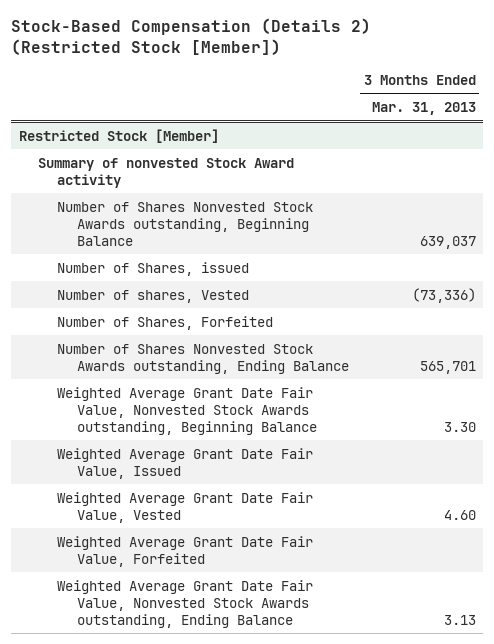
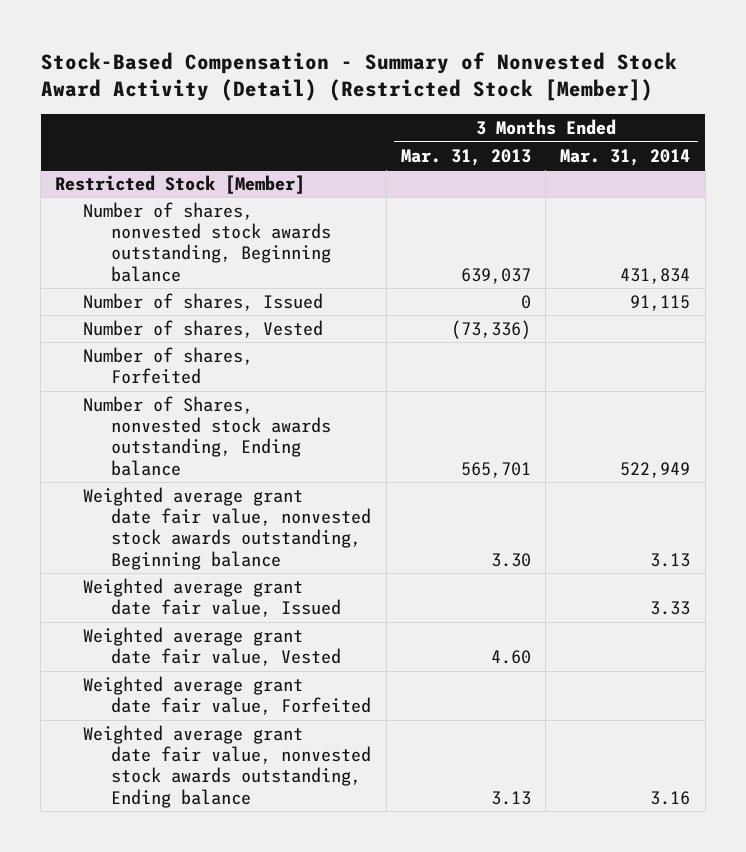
- Stock-Based Compensation (Details 2) (Restricted Stock [Member])
+ Stock-Based Compensation - Summary of Nonvested Stock Award Activity (Detail) (Restricted Stock [Member])
- | 3 Months Ended Mar. 31, 2013
+ | 3 Months Ended Mar. 31, 2013 | 3 Months Ended Mar. 31, 2014
@ Restricted Stock [Member]
- Summary of nonvested Stock Award activity
- Number of Shares Nonvested Stock Awards outstanding, Beginning Balance | 639,037
- Number of Shares, issued
+ Number of shares, nonvested stock awards outstanding, Beginning balance | 639,037 | 431,834
+ Number of shares, Issued | 0 | 91,115
- Number of Shares, Forfeited
- Number of Shares Nonvested Stock Awards outstanding, Ending Balance | 565,701
- Weighted Average Grant Date Fair Value, Nonvested Stock Awards outstanding, Beginning Balance | 3.30
- Weighted Average Grant Date Fair Value, Issued
- Weighted Average Grant Date Fair Value, Vested | 4.60
- Weighted Average Grant Date Fair Value, Forfeited
- Weighted Average Grant Date Fair Value, Nonvested Stock Awards outstanding, Ending Balance | 3.13
+ Number of shares, Forfeited
+ Number of Shares, nonvested stock awards outstanding, Ending balance | 565,701 | 522,949
+ Weighted average grant date fair value, nonvested stock awards outstanding, Beginning balance | 3.30 | 3.13
+ Weighted average grant date fair value, Issued | | 3.33
+ Weighted average grant date fair value, Vested | 4.60 |
+ Weighted average grant date fair value, Forfeited
+ Weighted average grant date fair value, nonvested stock awards outstanding, Ending balance | 3.13 | 3.16

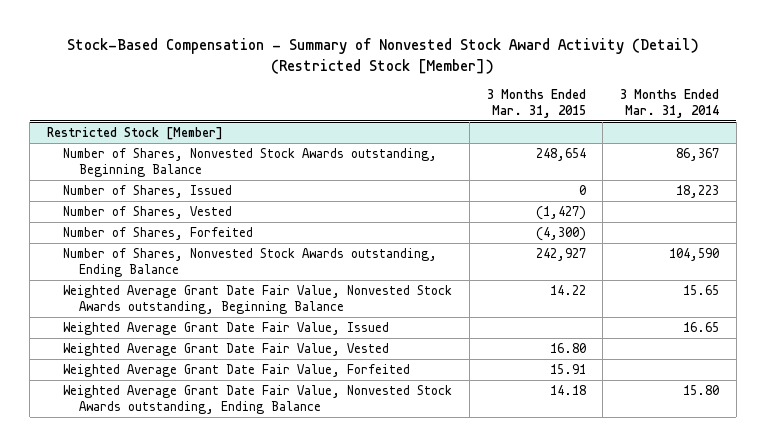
- | 3 Months Ended Mar. 31, 2013 | 3 Months Ended Mar. 31, 2014
+ | 3 Months Ended Mar. 31, 2015 | 3 Months Ended Mar. 31, 2014
@ Restricted Stock [Member]
- Number of shares, nonvested stock awards outstanding, Beginning balance | 639,037 | 431,834
- Number of shares, Issued | 0 | 91,115
- Number of shares, Vested | (73,336) |
- Number of shares, Forfeited
- Number of Shares, nonvested stock awards outstanding, Ending balance | 565,701 | 522,949
- Weighted average grant date fair value, nonvested stock awards outstanding, Beginning balance | 3.30 | 3.13
- Weighted average grant date fair value, Issued | | 3.33
- Weighted average grant date fair value, Vested | 4.60 |
- Weighted average grant date fair value, Forfeited
- Weighted average grant date fair value, nonvested stock awards outstanding, Ending balance | 3.13 | 3.16
+ Number of Shares, Nonvested Stock Awards outstanding, Beginning Balance | 248,654 | 86,367
+ Number of Shares, Issued | 0 | 18,223
+ Number of Shares, Vested | (1,427) |
+ Number of Shares, Forfeited | (4,300) |
+ Number of Shares, Nonvested Stock Awards outstanding, Ending Balance | 242,927 | 104,590
+ Weighted Average Grant Date Fair Value, Nonvested Stock Awards outstanding, Beginning Balance | 14.22 | 15.65
+ Weighted Average Grant Date Fair Value, Issued | | 16.65
+ Weighted Average Grant Date Fair Value, Vested | 16.80 |
+ Weighted Average Grant Date Fair Value, Forfeited | 15.91 |
+ Weighted Average Grant Date Fair Value, Nonvested Stock Awards outstanding, Ending Balance | 14.18 | 15.80

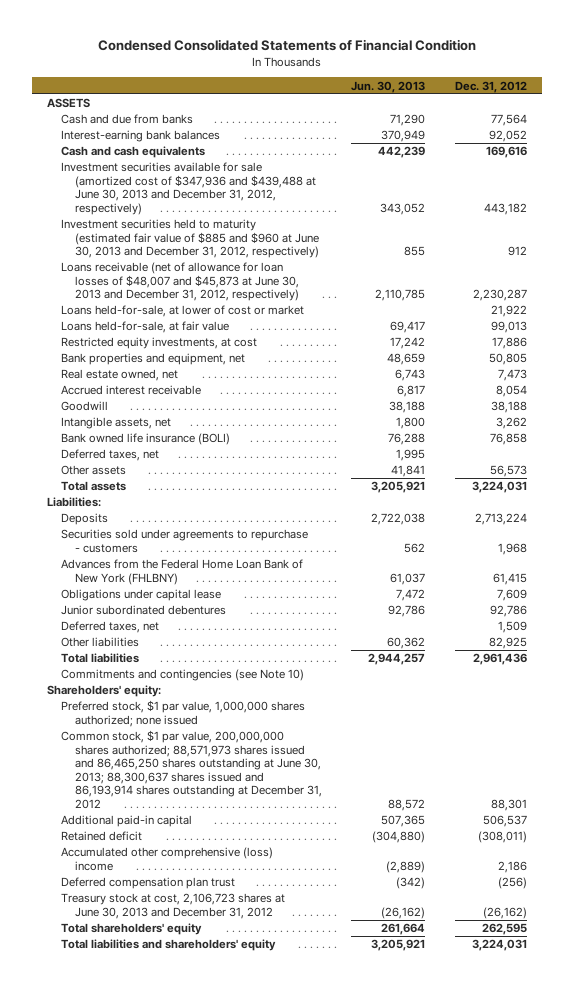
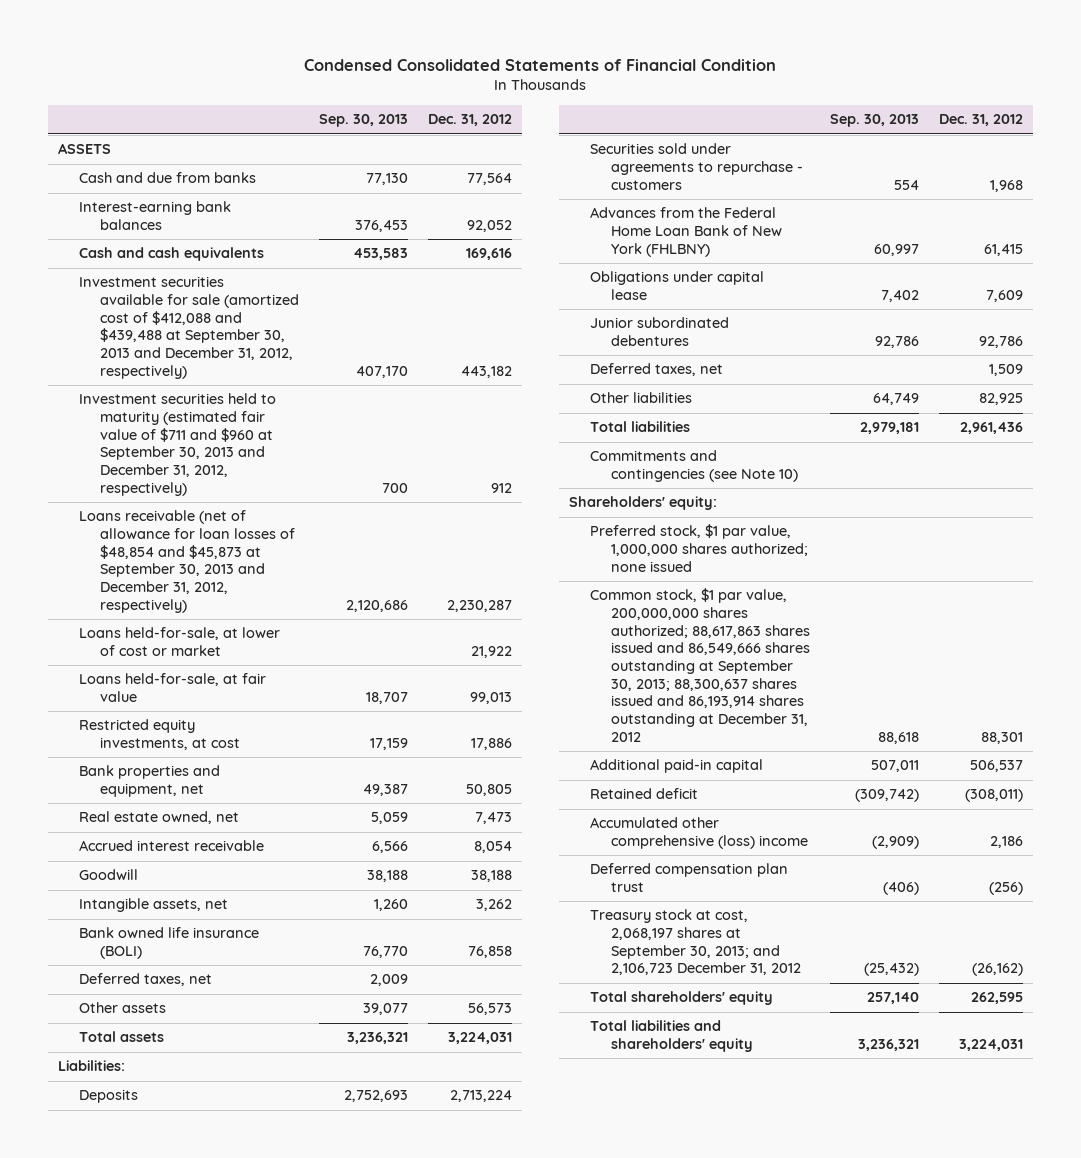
- | Jun. 30, 2013 | Dec. 31, 2012
+ | Sep. 30, 2013 | Dec. 31, 2012
- Investment securities available for sale (amortized cost of $347,936 and $439,488 at June 30, 2013 and December 31, 2012, respectively) | 343,052 | 443,182
- Investment securities held to maturity (estimated fair value of $885 and $960 at June 30, 2013 and December 31, 2012, respectively) | 855 | 912
- Loans receivable (net of allowance for loan losses of $48,007 and $45,873 at June 30, 2013 and December 31, 2012, respectively) | 2,110,785 | 2,230,287
+ Investment securities available for sale (amortized cost of $412,088 and $439,488 at September 30, 2013 and December 31, 2012, respectively) | 407,170 | 443,182
+ Investment securities held to maturity (estimated fair value of $711 and $960 at September 30, 2013 and December 31, 2012, respectively) | 700 | 912
+ Loans receivable (net of allowance for loan losses of $48,854 and $45,873 at September 30, 2013 and December 31, 2012, respectively) | 2,120,686 | 2,230,287
- Common stock, $1 par value, 200,000,000 shares authorized; 88,571,973 shares issued and 86,465,250 shares outstanding at June 30, 2013; 88,300,637 shares issued and 86,193,914 shares outstanding at December 31, 2012 | 88,572 | 88,301
+ Common stock, $1 par value, 200,000,000 shares authorized; 88,617,863 shares issued and 86,549,666 shares outstanding at September 30, 2013; 88,300,637 shares issued and 86,193,914 shares outstanding at December 31, 2012 | 88,618 | 88,301
- Treasury stock at cost, 2,106,723 shares at June 30, 2013 and December 31, 2012 | (26,162) | (26,162)
+ Treasury stock at cost, 2,068,197 shares at September 30, 2013; and 2,106,723 December 31, 2012 | (25,432) | (26,162)

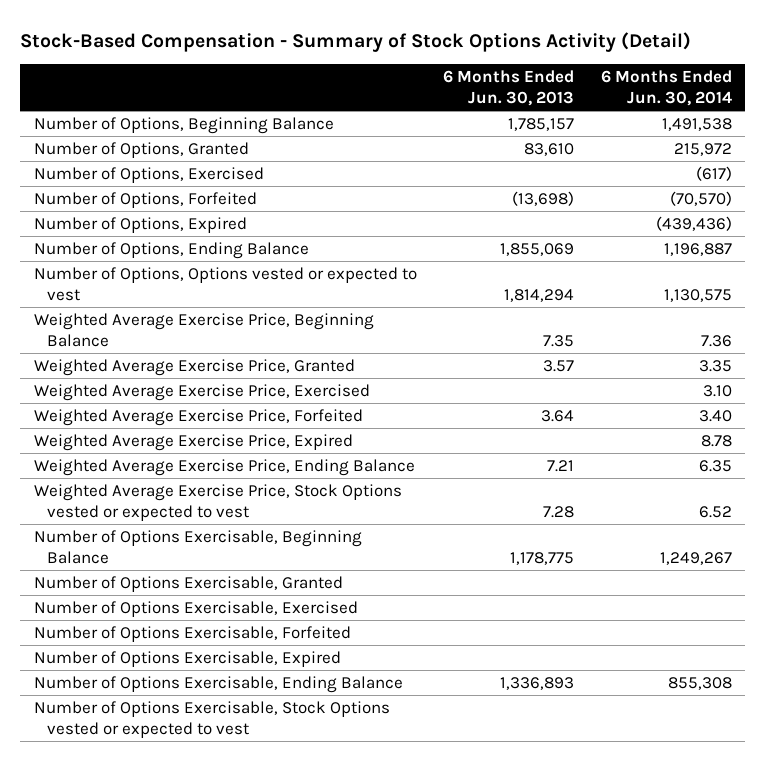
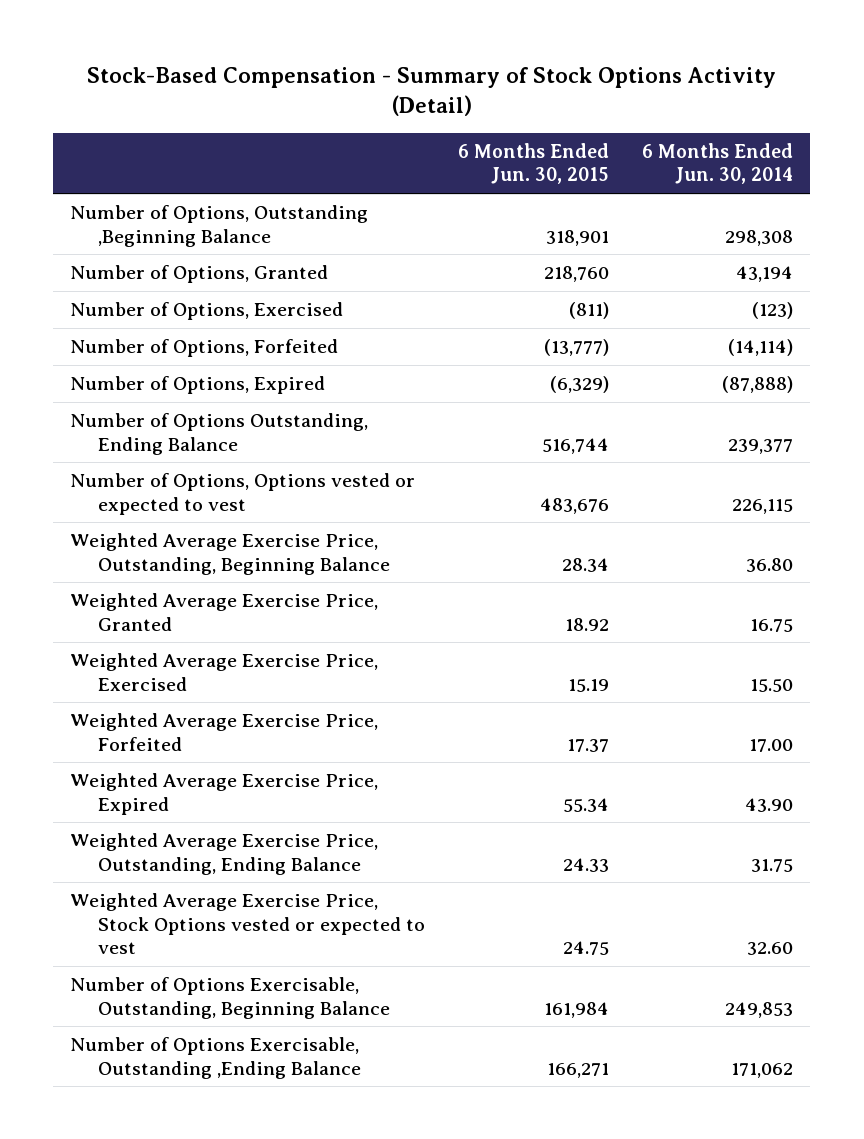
- | 6 Months Ended Jun. 30, 2013 | 6 Months Ended Jun. 30, 2014
+ | 6 Months Ended Jun. 30, 2015 | 6 Months Ended Jun. 30, 2014
- Number of Options, Beginning Balance | 1,785,157 | 1,491,538
- Number of Options, Granted | 83,610 | 215,972
- Number of Options, Exercised | | (617)
- Number of Options, Forfeited | (13,698) | (70,570)
- Number of Options, Expired | | (439,436)
- Number of Options, Ending Balance | 1,855,069 | 1,196,887
- Number of Options, Options vested or expected to vest | 1,814,294 | 1,130,575
- Weighted Average Exercise Price, Beginning Balance | 7.35 | 7.36
- Weighted Average Exercise Price, Granted | 3.57 | 3.35
- Weighted Average Exercise Price, Exercised | | 3.10
- Weighted Average Exercise Price, Forfeited | 3.64 | 3.40
- Weighted Average Exercise Price, Expired | | 8.78
- Weighted Average Exercise Price, Ending Balance | 7.21 | 6.35
- Weighted Average Exercise Price, Stock Options vested or expected to vest | 7.28 | 6.52
- Number of Options Exercisable, Beginning Balance | 1,178,775 | 1,249,267
- Number of Options Exercisable, Granted
- Number of Options Exercisable, Exercised
- Number of Options Exercisable, Forfeited
- Number of Options Exercisable, Expired
- Number of Options Exercisable, Ending Balance | 1,336,893 | 855,308
- Number of Options Exercisable, Stock Options vested or expected to vest
+ Number of Options, Outstanding ,Beginning Balance | 318,901 | 298,308
+ Number of Options, Granted | 218,760 | 43,194
+ Number of Options, Exercised | (811) | (123)
+ Number of Options, Forfeited | (13,777) | (14,114)
+ Number of Options, Expired | (6,329) | (87,888)
+ Number of Options Outstanding, Ending Balance | 516,744 | 239,377
+ Number of Options, Options vested or expected to vest | 483,676 | 226,115
+ Weighted Average Exercise Price, Outstanding, Beginning Balance | 28.34 | 36.80
+ Weighted Average Exercise Price, Granted | 18.92 | 16.75
+ Weighted Average Exercise Price, Exercised | 15.19 | 15.50
+ Weighted Average Exercise Price, Forfeited | 17.37 | 17.00
+ Weighted Average Exercise Price, Expired | 55.34 | 43.90
+ Weighted Average Exercise Price, Outstanding, Ending Balance | 24.33 | 31.75
+ Weighted Average Exercise Price, Stock Options vested or expected to vest | 24.75 | 32.60
+ Number of Options Exercisable, Outstanding, Beginning Balance | 161,984 | 249,853
+ Number of Options Exercisable, Outstanding ,Ending Balance | 166,271 | 171,062

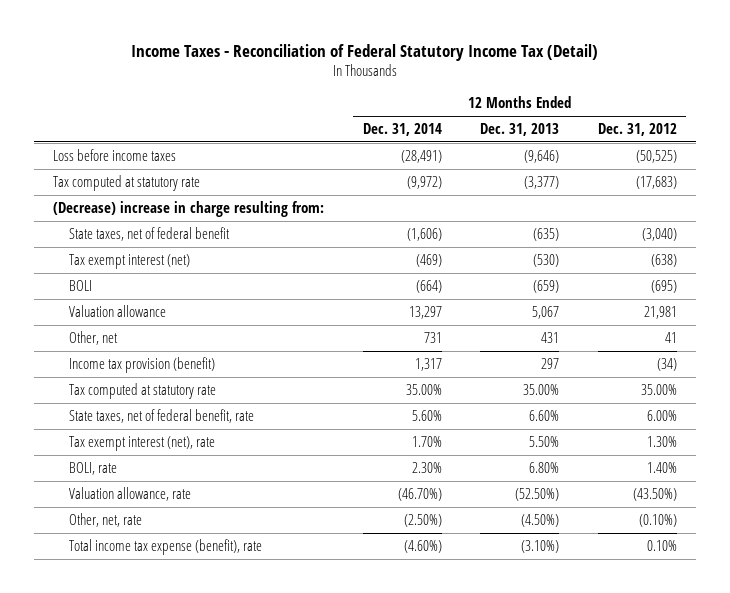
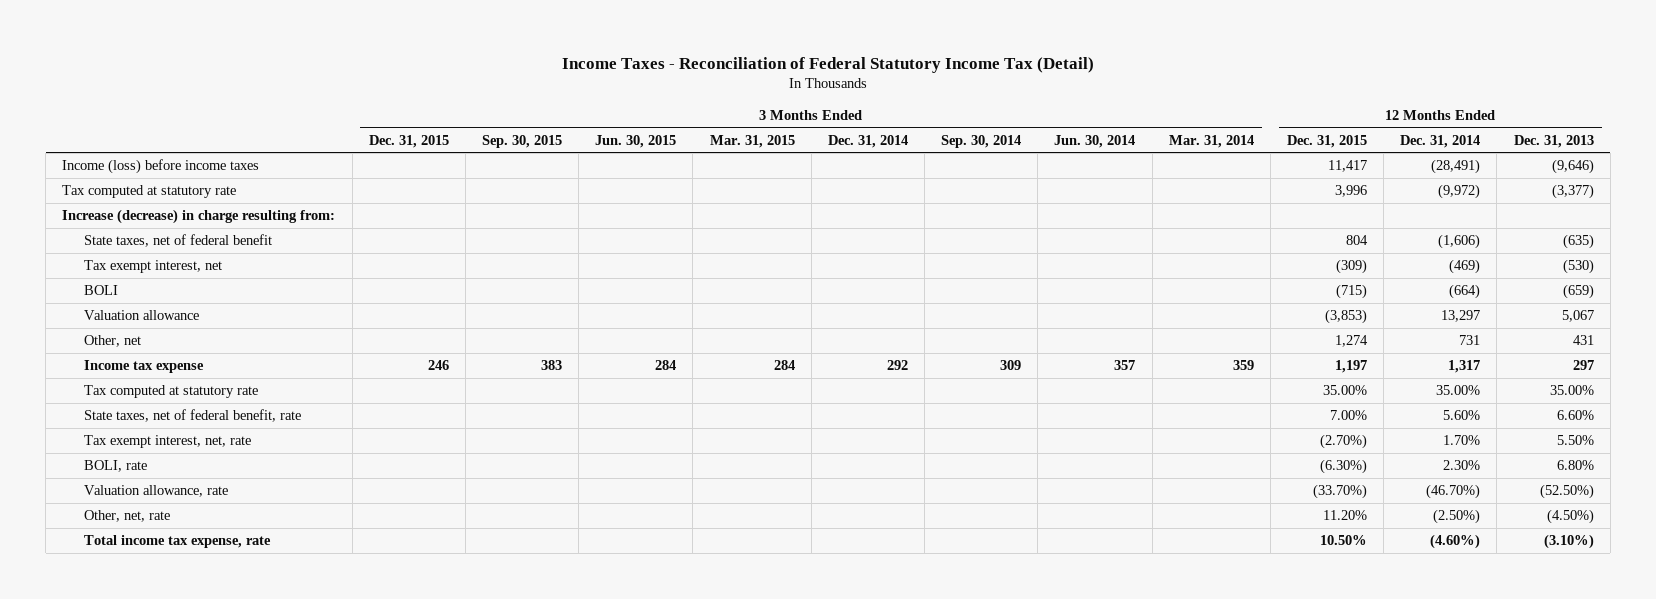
- | 12 Months Ended Dec. 31, 2014 | 12 Months Ended Dec. 31, 2013 | 12 Months Ended Dec. 31, 2012
+ | 3 Months Ended Dec. 31, 2015 | 3 Months Ended Sep. 30, 2015 | 3 Months Ended Jun. 30, 2015 | 3 Months Ended Mar. 31, 2015 | 3 Months Ended Dec. 31, 2014 | 3 Months Ended Sep. 30, 2014 | 3 Months Ended Jun. 30, 2014 | 3 Months Ended Mar. 31, 2014 | 12 Months Ended Dec. 31, 2015 | 12 Months Ended Dec. 31, 2014 | 12 Months Ended Dec. 31, 2013
- Loss before income taxes | (28,491) | (9,646) | (50,525)
+ Income (loss) before income taxes | | | | | | | | | 11,417 | (28,491) | (9,646)
- (Decrease) increase in charge resulting from:
+ Increase (decrease) in charge resulting from:
- Tax exempt interest (net) | (469) | (530) | (638)
+ Tax exempt interest, net | | | | | | | | | (309) | (469) | (530)
- Income tax provision (benefit) | 1,317 | 297 | (34)
+ Income tax expense | 246 | 383 | 284 | 284 | 292 | 309 | 357 | 359 | 1,197 | 1,317 | 297
- Tax exempt interest (net), rate | 1.70% | 5.50% | 1.30%
+ Tax exempt interest, net, rate | | | | | | | | | (2.70%) | 1.70% | 5.50%
- Total income tax expense (benefit), rate | (4.60%) | (3.10%) | 0.10%
+ Total income tax expense, rate | | | | | | | | | 10.50% | (4.60%) | (3.10%)

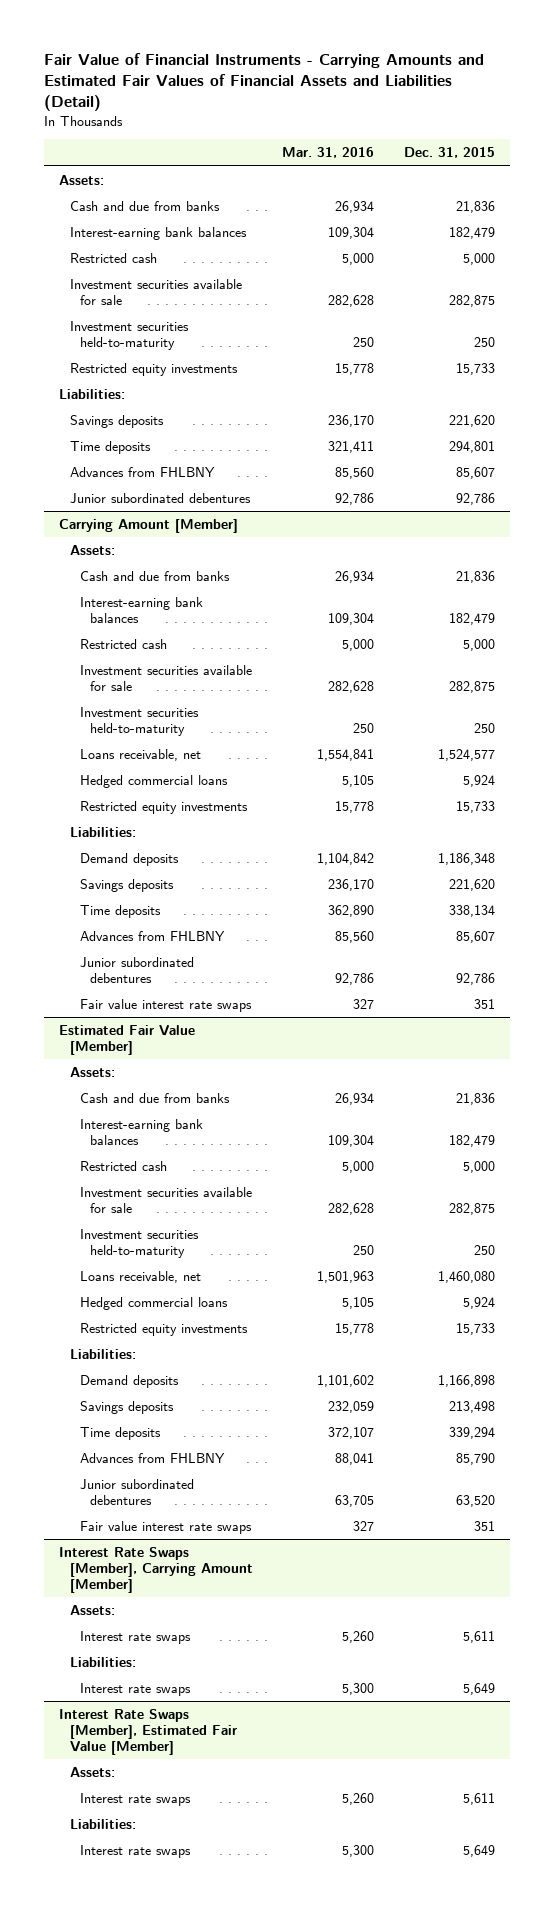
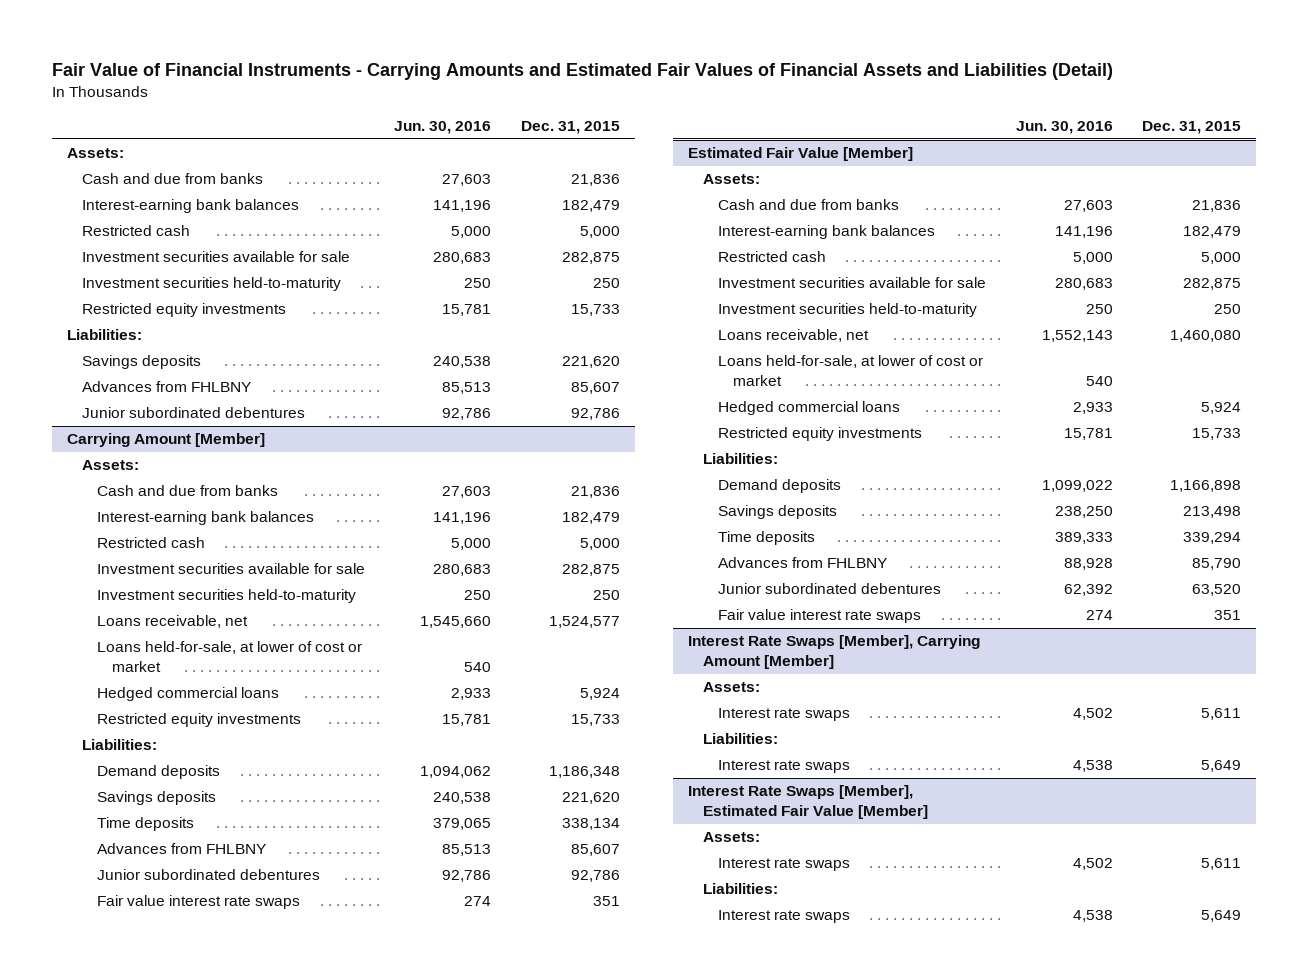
- | Mar. 31, 2016 | Dec. 31, 2015
+ | Jun. 30, 2016 | Dec. 31, 2015
- Time deposits | 321,411 | 294,801
@ Carrying Amount [Member]
+ Loans held-for-sale, at lower of cost or market | 540 |
@ Estimated Fair Value [Member]
+ Loans held-for-sale, at lower of cost or market | 540 |

